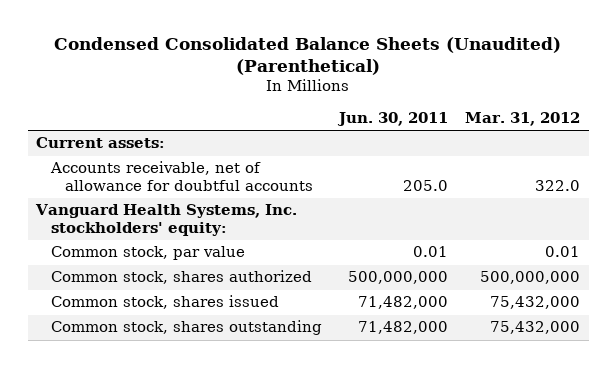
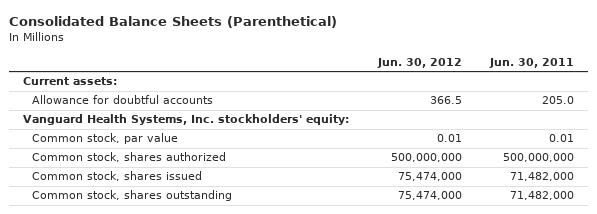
- Condensed Consolidated Balance Sheets (Unaudited) (Parenthetical)
+ Consolidated Balance Sheets (Parenthetical)
- | Jun. 30, 2011 | Mar. 31, 2012
+ | Jun. 30, 2012 | Jun. 30, 2011
- Accounts receivable, net of allowance for doubtful accounts | 205.0 | 322.0
+ Allowance for doubtful accounts | 366.5 | 205.0

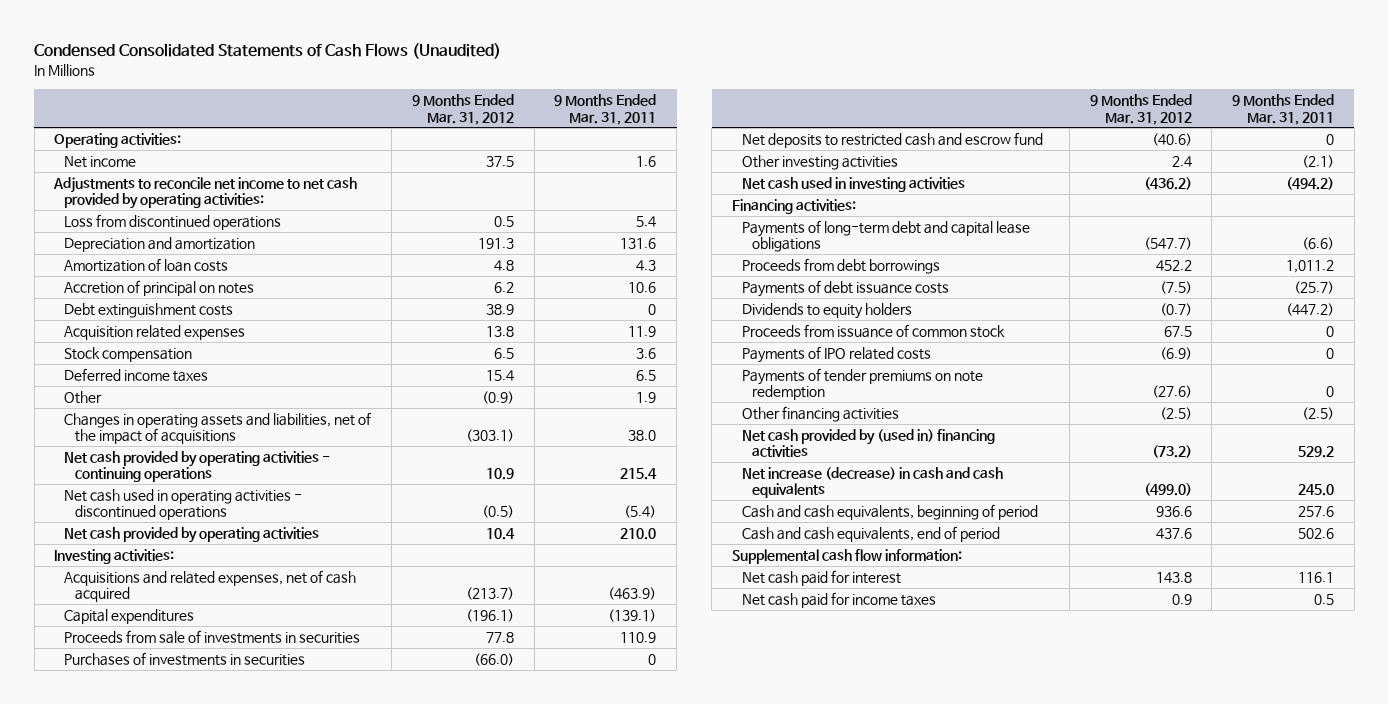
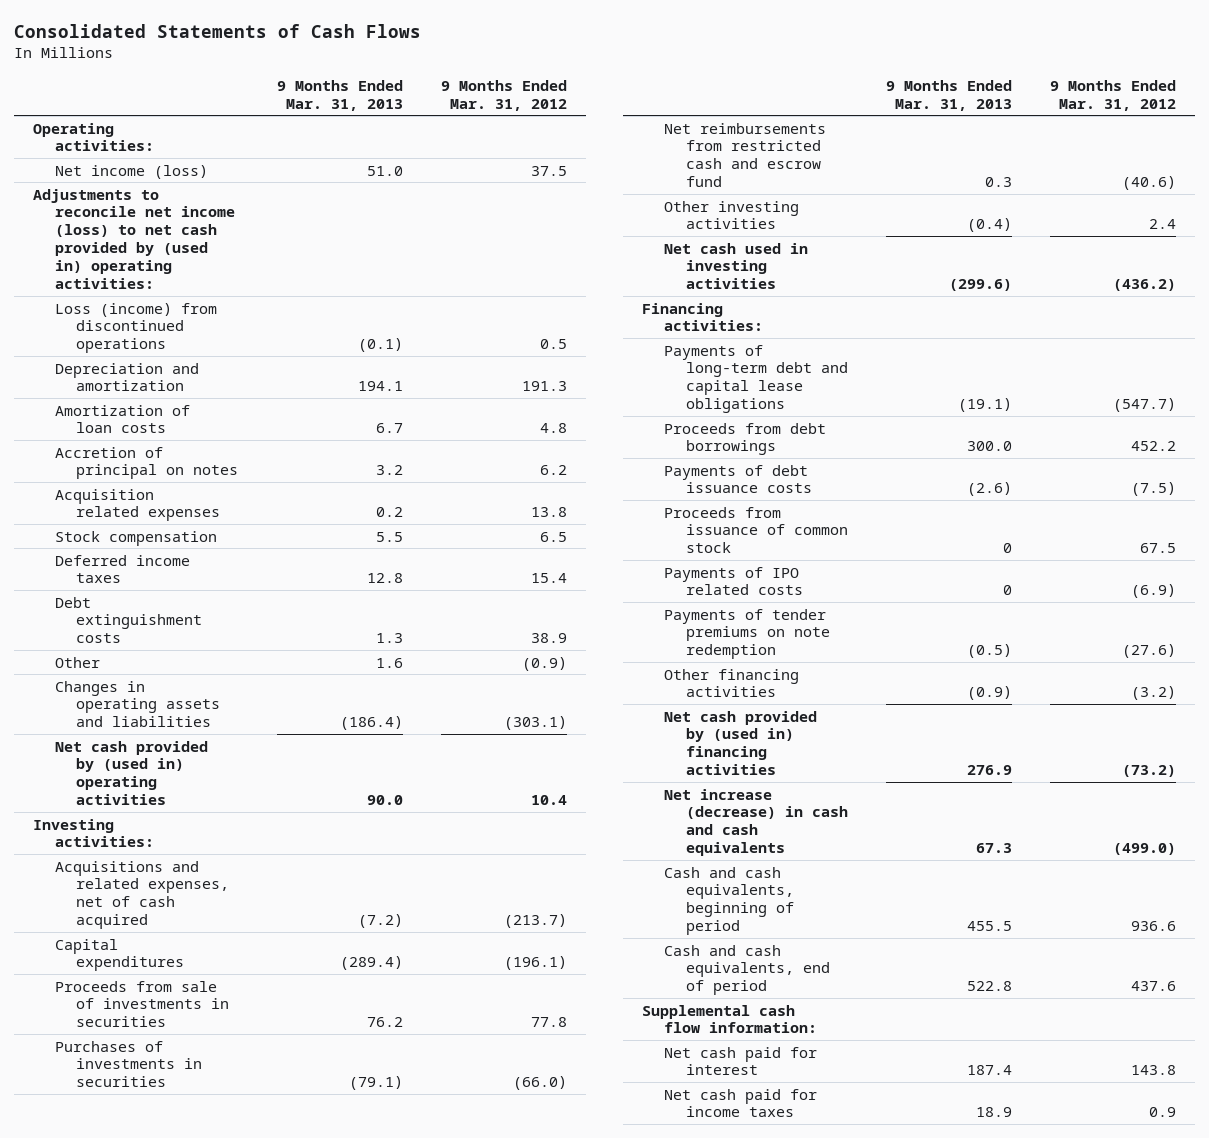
- Condensed Consolidated Statements of Cash Flows (Unaudited)
+ Consolidated Statements of Cash Flows
- | 9 Months Ended Mar. 31, 2012 | 9 Months Ended Mar. 31, 2011
+ | 9 Months Ended Mar. 31, 2013 | 9 Months Ended Mar. 31, 2012
- Net income | 37.5 | 1.6
- Adjustments to reconcile net income to net cash provided by operating activities:
- Loss from discontinued operations | 0.5 | 5.4
+ Net income (loss) | 51.0 | 37.5
+ Adjustments to reconcile net income (loss) to net cash provided by (used in) operating activities:
+ Loss (income) from discontinued operations | (0.1) | 0.5
moved down: Debt extinguishment costs | 1.3 | 38.9
- Changes in operating assets and liabilities, net of the impact of acquisitions | (303.1) | 38.0
- Net cash provided by operating activities - continuing operations | 10.9 | 215.4
- Net cash used in operating activities - discontinued operations | (0.5) | (5.4)
- Net cash provided by operating activities | 10.4 | 210.0
+ Changes in operating assets and liabilities | (186.4) | (303.1)
+ Net cash provided by (used in) operating activities | 90.0 | 10.4
- Net deposits to restricted cash and escrow fund | (40.6) | 0
+ Net reimbursements from restricted cash and escrow fund | 0.3 | (40.6)
- Dividends to equity holders | (0.7) | (447.2)
- Other financing activities | (2.5) | (2.5)
+ Other financing activities | (0.9) | (3.2)

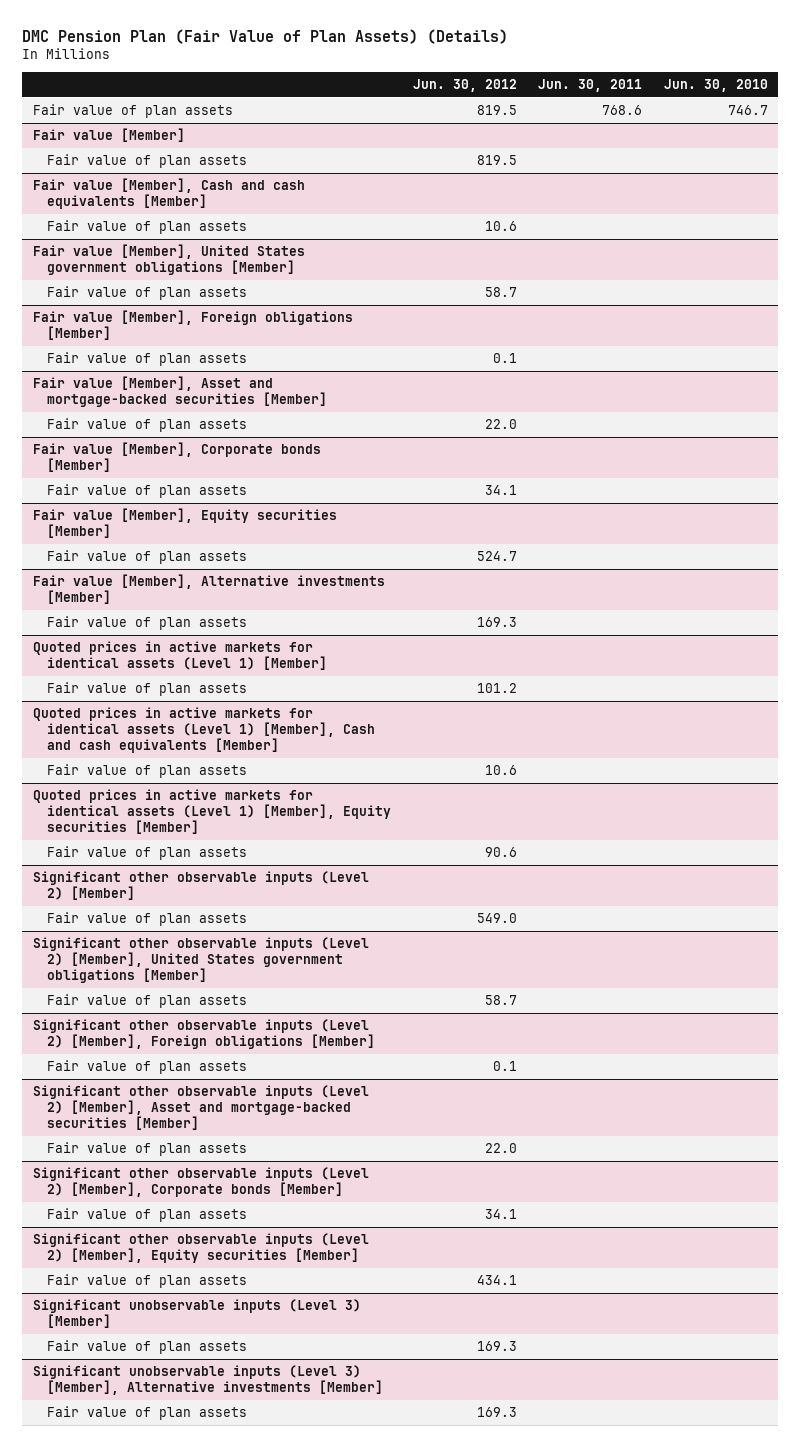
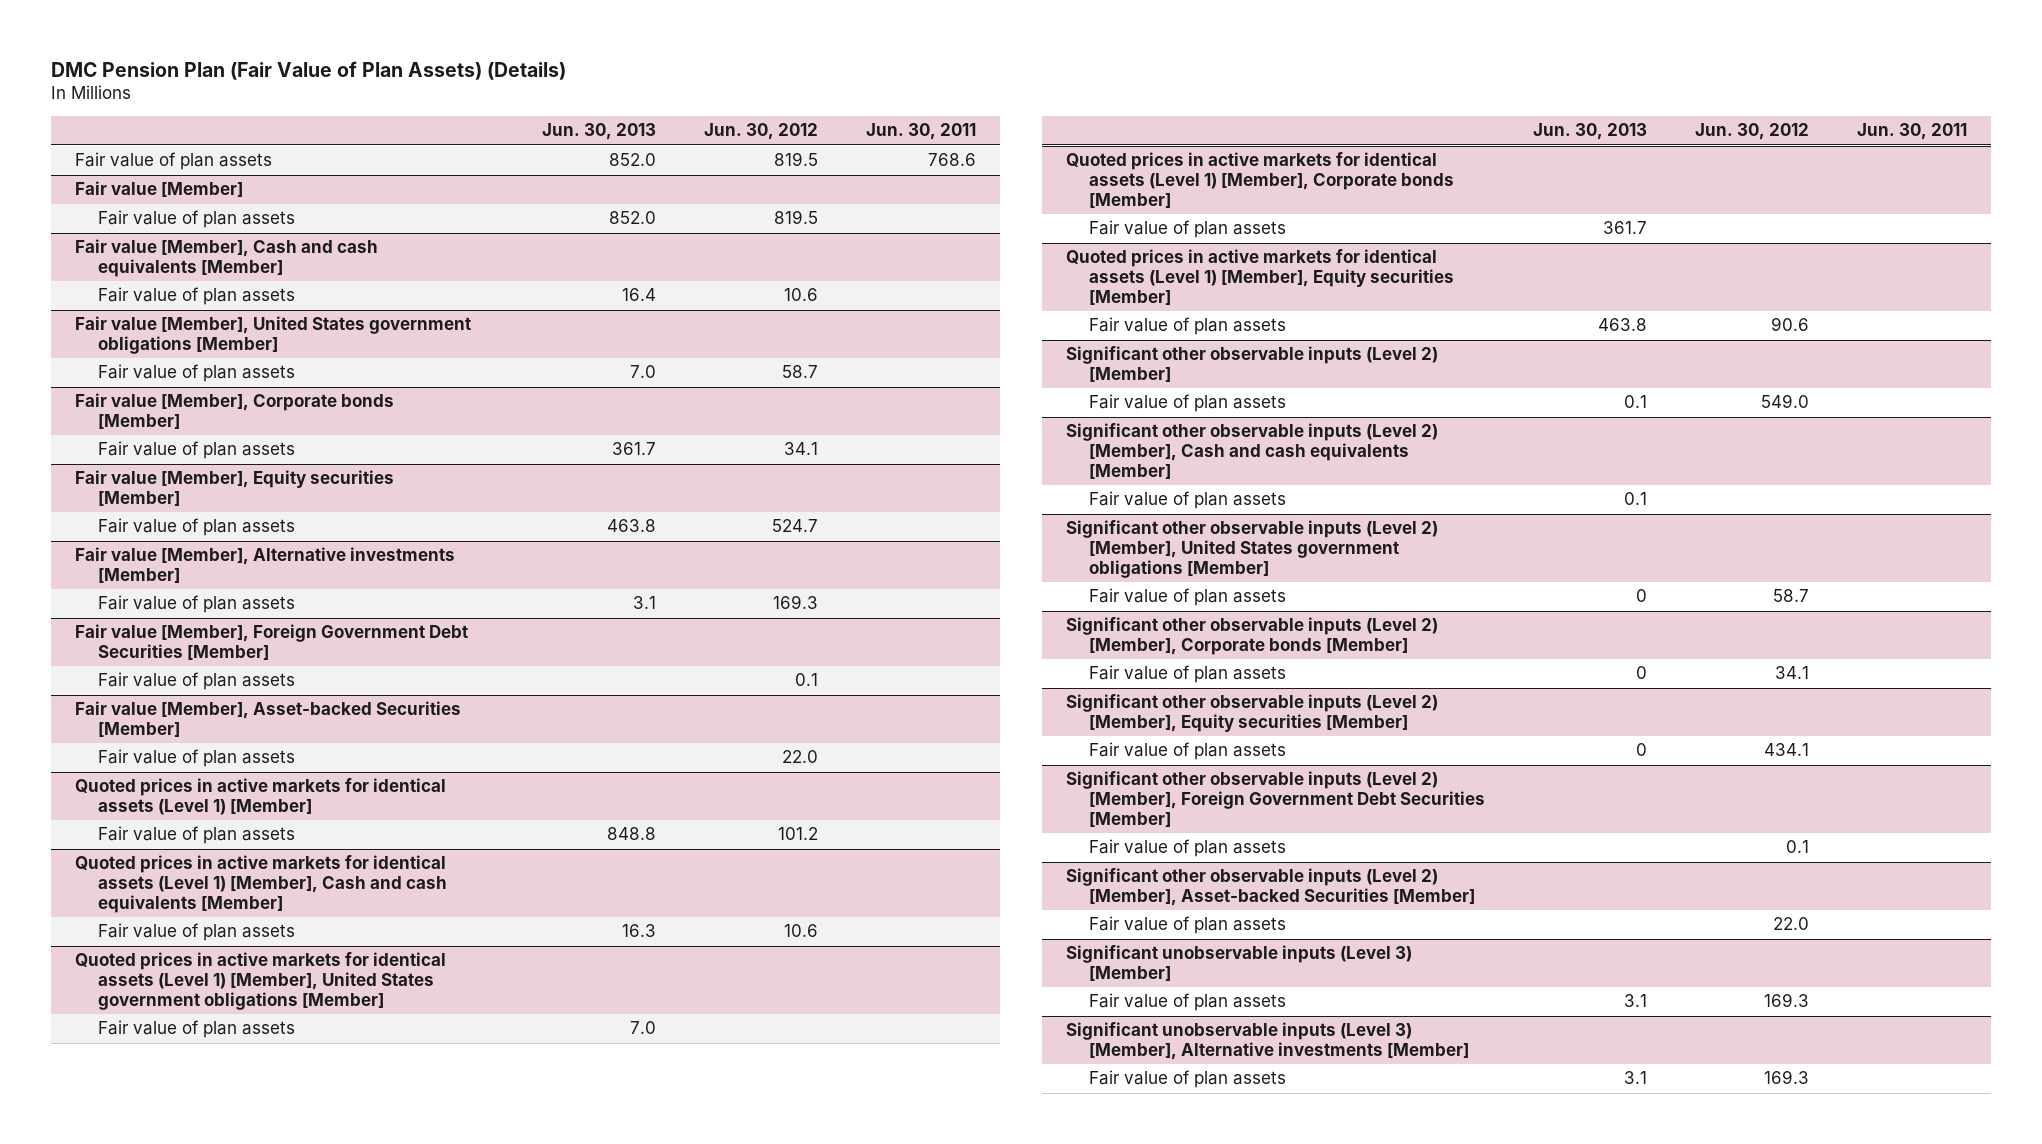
- | Jun. 30, 2012 | Jun. 30, 2011 | Jun. 30, 2010
+ | Jun. 30, 2013 | Jun. 30, 2012 | Jun. 30, 2011
- Fair value [Member], Foreign obligations [Member]
- Fair value of plan assets | 0.1 | |
- Fair value [Member], Asset and mortgage-backed securities [Member]
- Fair value of plan assets | 22.0 | |
+ Fair value [Member], Foreign Government Debt Securities [Member]
+ Fair value of plan assets | | 0.1 |
+ Fair value [Member], Asset-backed Securities [Member]
+ Fair value of plan assets | | 22.0 |
+ Quoted prices in active markets for identical assets (Level 1) [Member], United States government obligations [Member]
+ Fair value of plan assets | 7.0 | |
+ Quoted prices in active markets for identical assets (Level 1) [Member], Corporate bonds [Member]
+ Fair value of plan assets | 361.7 | |
+ Significant other observable inputs (Level 2) [Member], Cash and cash equivalents [Member]
+ Fair value of plan assets | 0.1 | |
- Significant other observable inputs (Level 2) [Member], Foreign obligations [Member]
- Fair value of plan assets | 0.1 | |
- Significant other observable inputs (Level 2) [Member], Asset and mortgage-backed securities [Member]
- Fair value of plan assets | 22.0 | |
+ Significant other observable inputs (Level 2) [Member], Foreign Government Debt Securities [Member]
+ Fair value of plan assets | | 0.1 |
+ Significant other observable inputs (Level 2) [Member], Asset-backed Securities [Member]
+ Fair value of plan assets | | 22.0 |

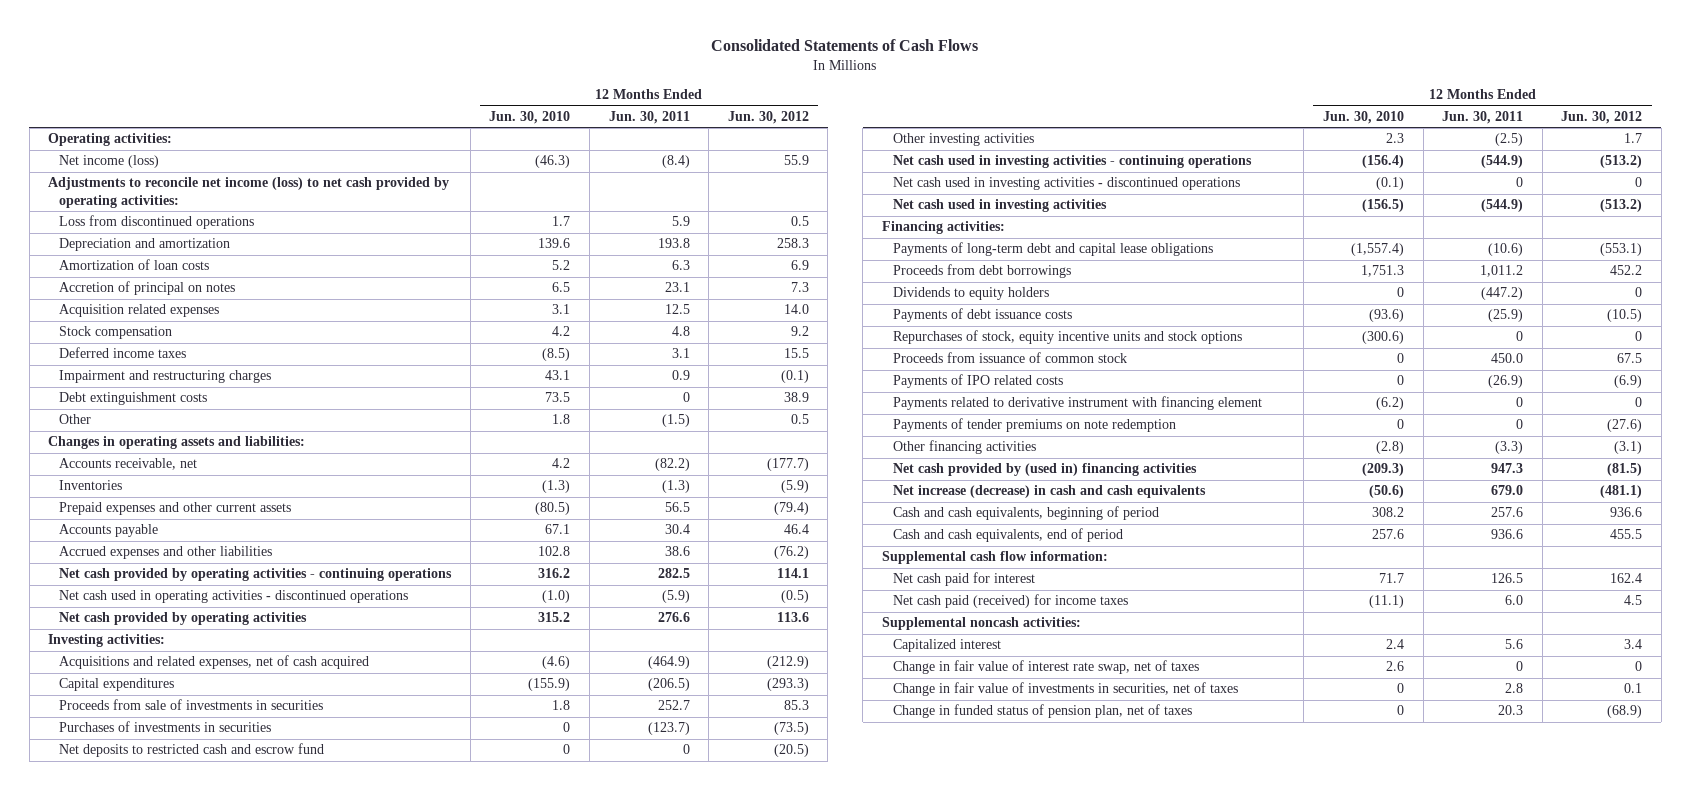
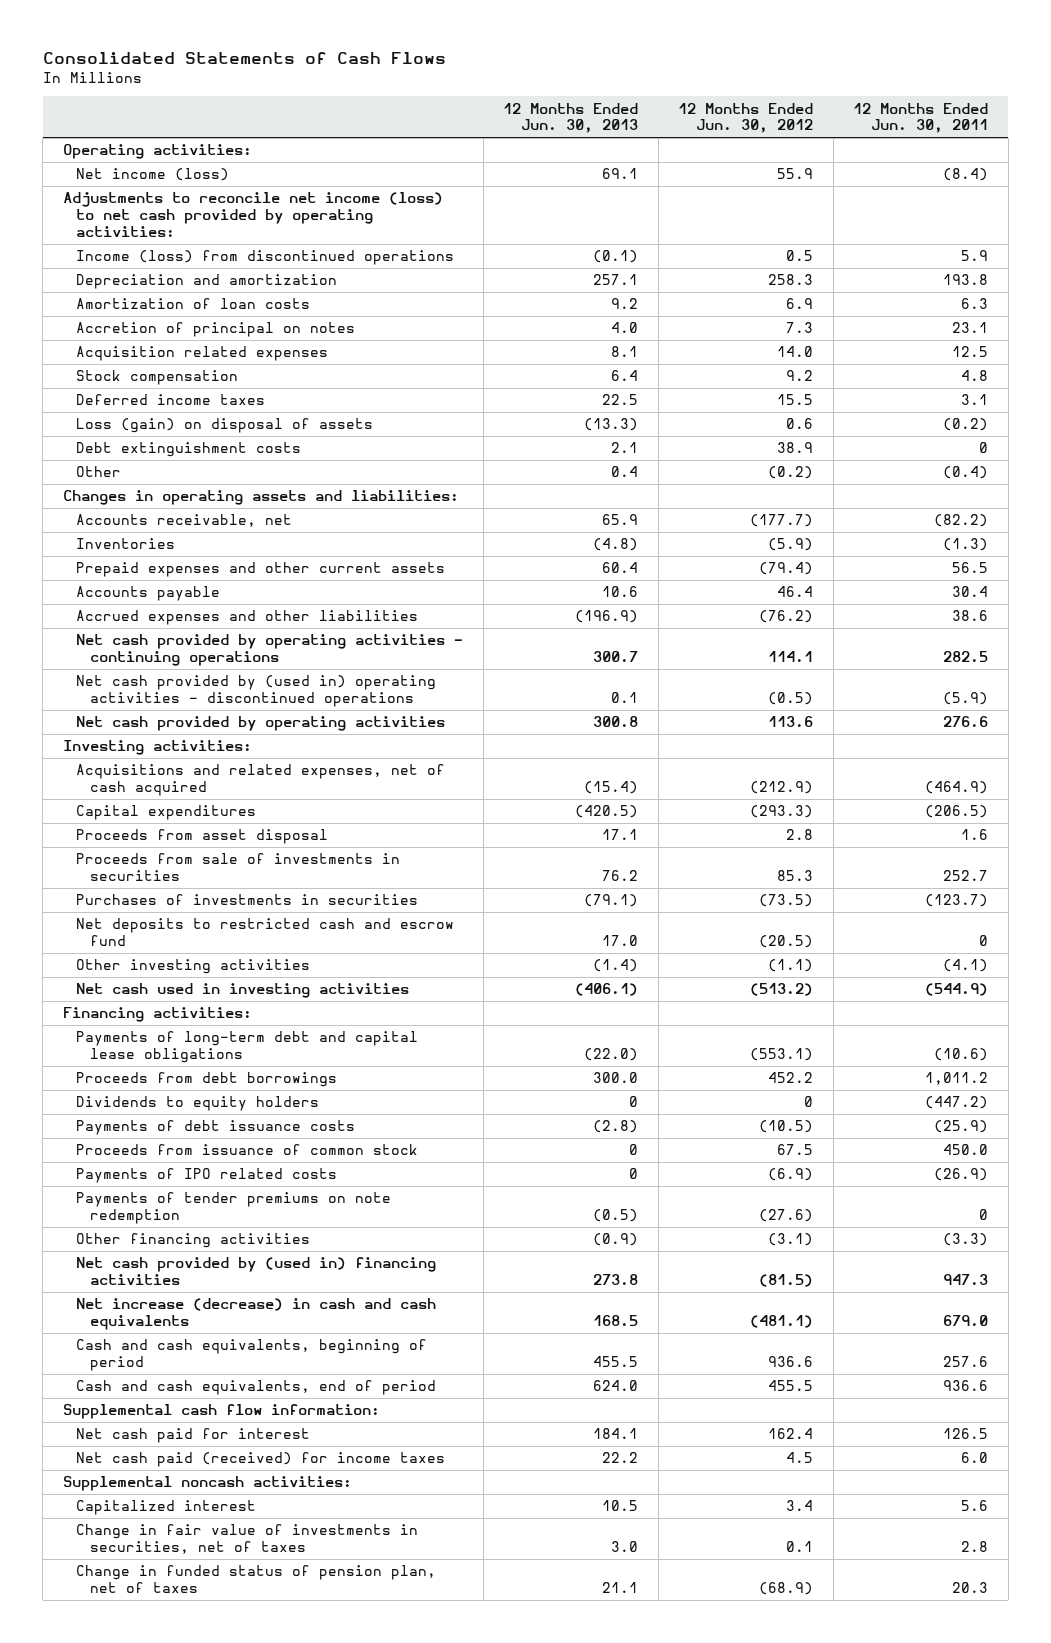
- | 12 Months Ended Jun. 30, 2010 | 12 Months Ended Jun. 30, 2011 | 12 Months Ended Jun. 30, 2012
+ | 12 Months Ended Jun. 30, 2013 | 12 Months Ended Jun. 30, 2012 | 12 Months Ended Jun. 30, 2011
- Loss from discontinued operations | 1.7 | 5.9 | 0.5
+ Income (loss) from discontinued operations | (0.1) | 0.5 | 5.9
- Impairment and restructuring charges | 43.1 | 0.9 | (0.1)
+ Loss (gain) on disposal of assets | (13.3) | 0.6 | (0.2)
- Other | 1.8 | (1.5) | 0.5
+ Other | 0.4 | (0.2) | (0.4)
- Net cash used in operating activities - discontinued operations | (1.0) | (5.9) | (0.5)
+ Net cash provided by (used in) operating activities - discontinued operations | 0.1 | (0.5) | (5.9)
+ Proceeds from asset disposal | 17.1 | 2.8 | 1.6
- Other investing activities | 2.3 | (2.5) | 1.7
- Net cash used in investing activities - continuing operations | (156.4) | (544.9) | (513.2)
- Net cash used in investing activities - discontinued operations | (0.1) | 0 | 0
+ Other investing activities | (1.4) | (1.1) | (4.1)
- Repurchases of stock, equity incentive units and stock options | (300.6) | 0 | 0
- Payments related to derivative instrument with financing element | (6.2) | 0 | 0
- Change in fair value of interest rate swap, net of taxes | 2.6 | 0 | 0

